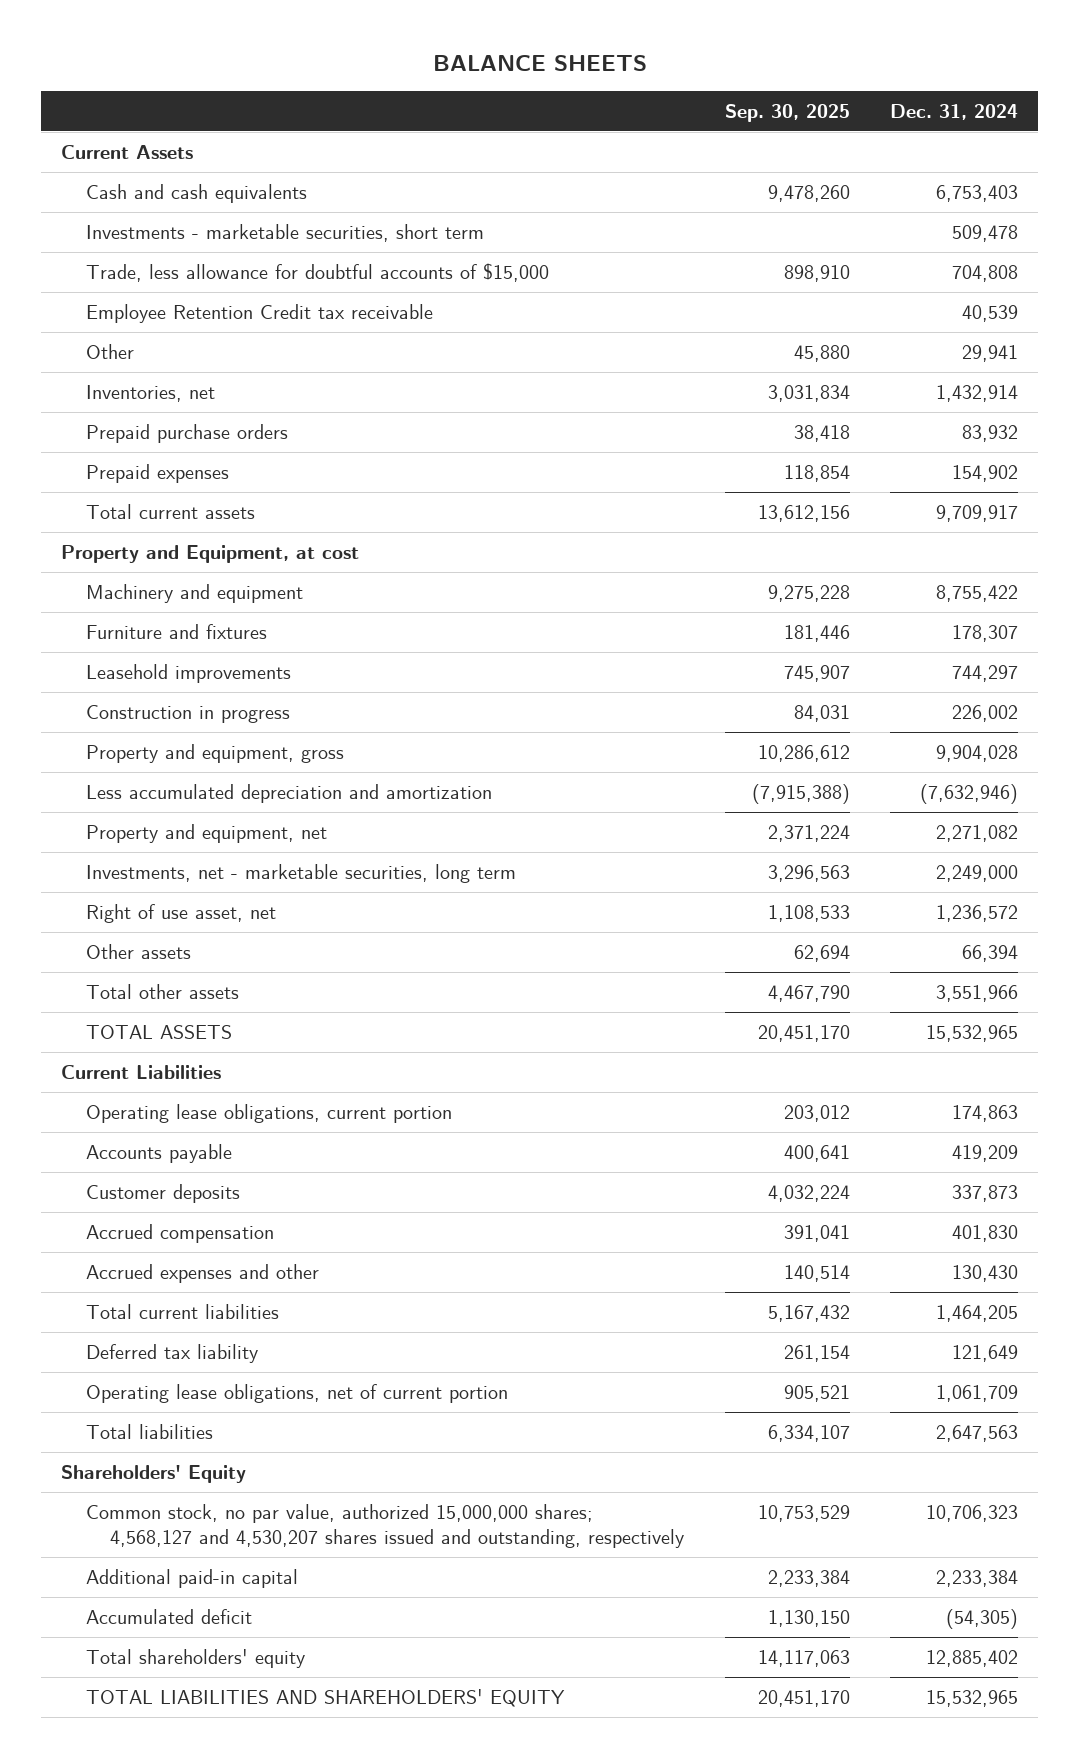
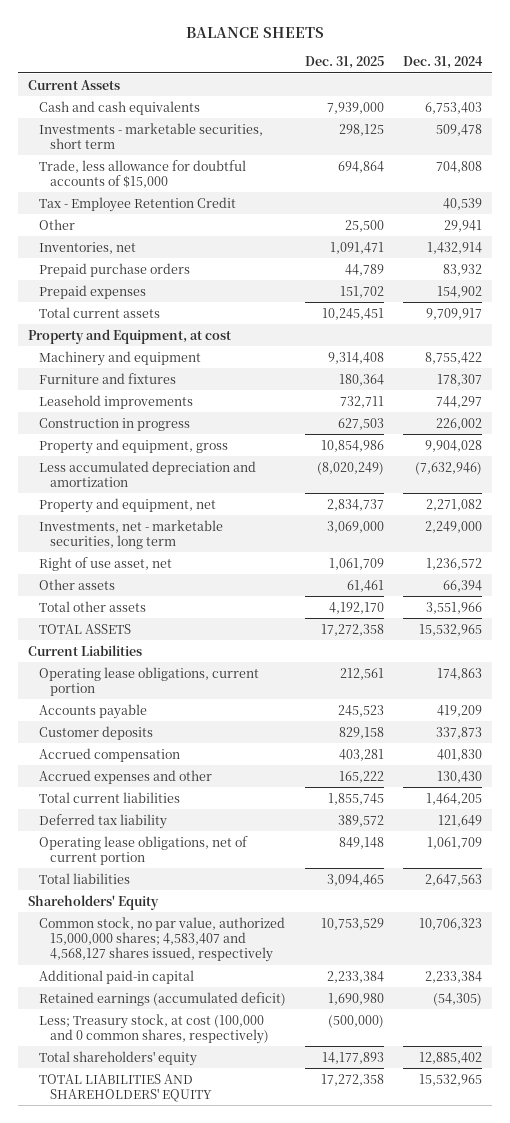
- | Sep. 30, 2025 | Dec. 31, 2024
+ | Dec. 31, 2025 | Dec. 31, 2024
- Employee Retention Credit tax receivable | | 40,539
+ Tax - Employee Retention Credit | | 40,539
- Common stock, no par value, authorized 15,000,000 shares; 4,568,127 and 4,530,207 shares issued and outstanding, respectively | 10,753,529 | 10,706,323
+ Common stock, no par value, authorized 15,000,000 shares; 4,583,407 and 4,568,127 shares issued, respectively | 10,753,529 | 10,706,323
- Accumulated deficit | 1,130,150 | (54,305)
+ Retained earnings (accumulated deficit) | 1,690,980 | (54,305)
+ Less; Treasury stock, at cost (100,000 and 0 common shares, respectively) | (500,000) |

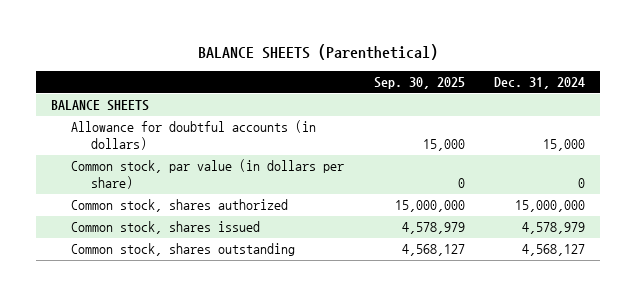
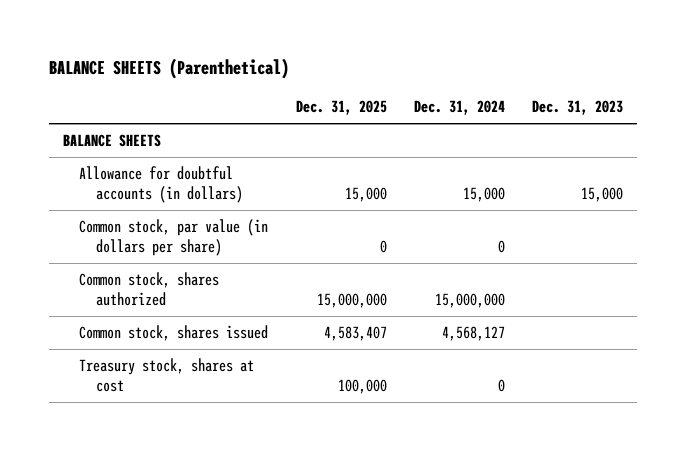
- | Sep. 30, 2025 | Dec. 31, 2024
+ | Dec. 31, 2025 | Dec. 31, 2024 | Dec. 31, 2023
- Common stock, shares issued | 4,578,979 | 4,578,979
- Common stock, shares outstanding | 4,568,127 | 4,568,127
+ Common stock, shares issued | 4,583,407 | 4,568,127 |
+ Treasury stock, shares at cost | 100,000 | 0 |

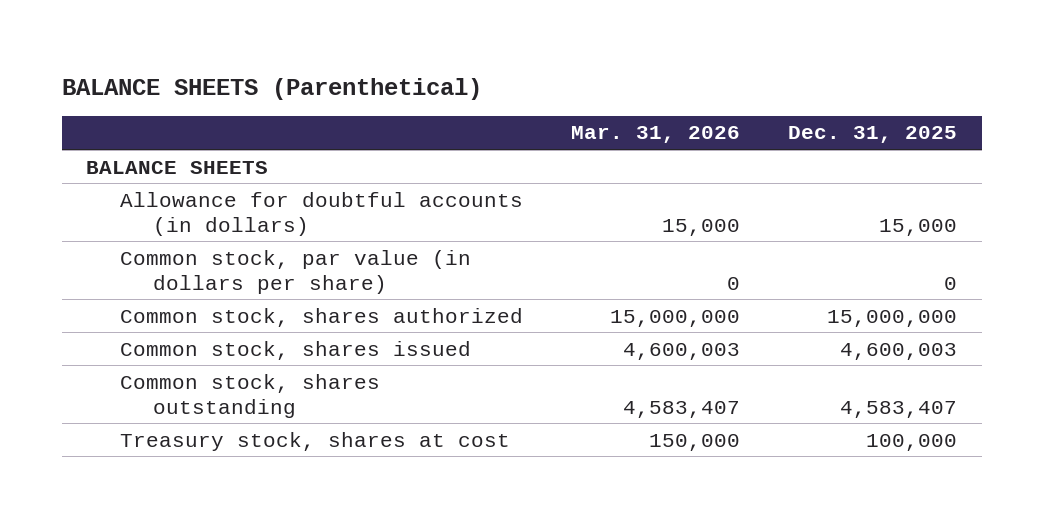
- | Dec. 31, 2025 | Dec. 31, 2024 | Dec. 31, 2023
+ | Mar. 31, 2026 | Dec. 31, 2025
- Common stock, shares issued | 4,583,407 | 4,568,127 |
+ Common stock, shares issued | 4,600,003 | 4,600,003
+ Common stock, shares outstanding | 4,583,407 | 4,583,407

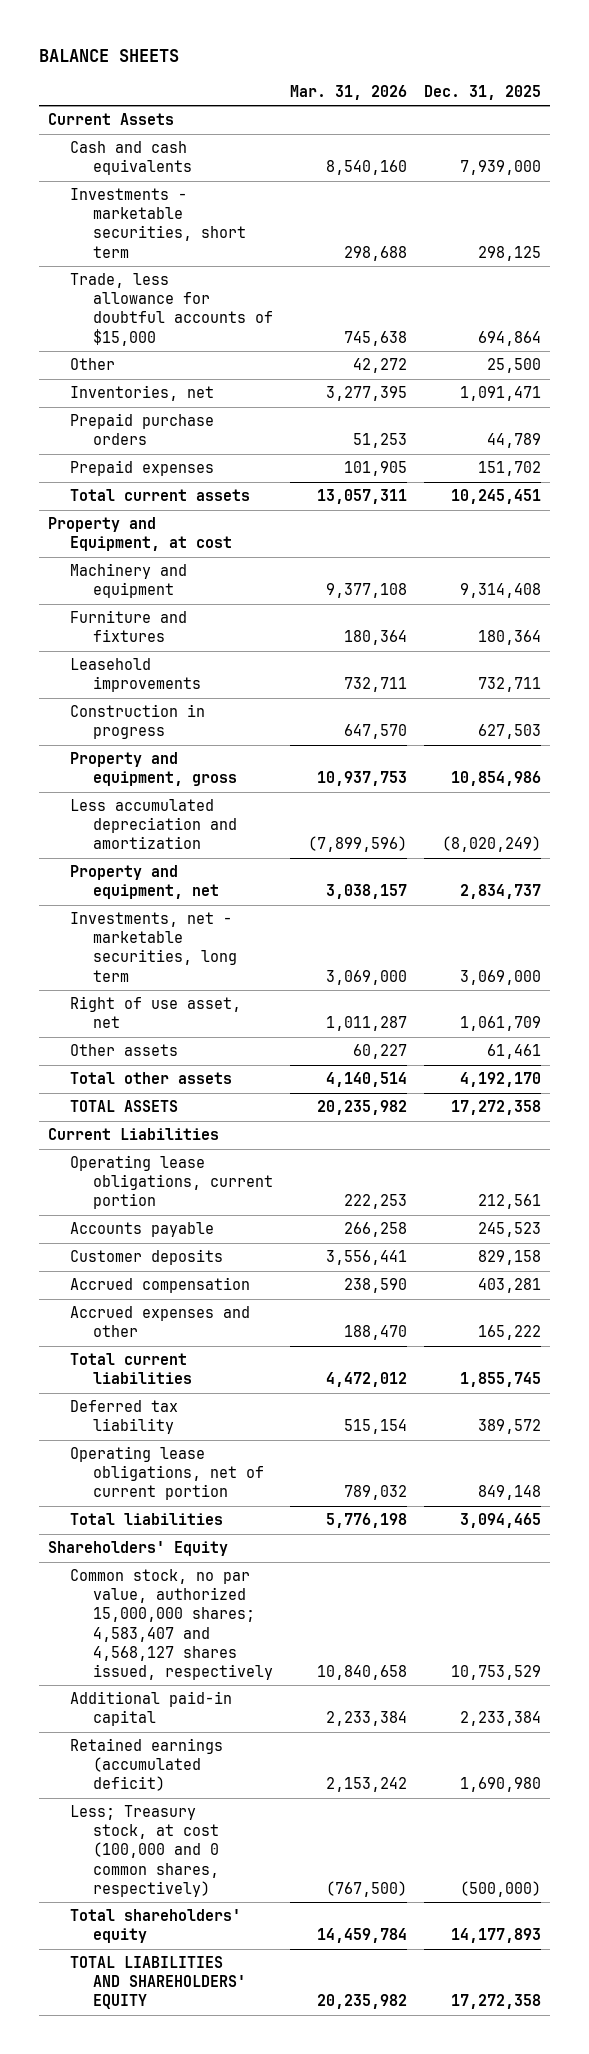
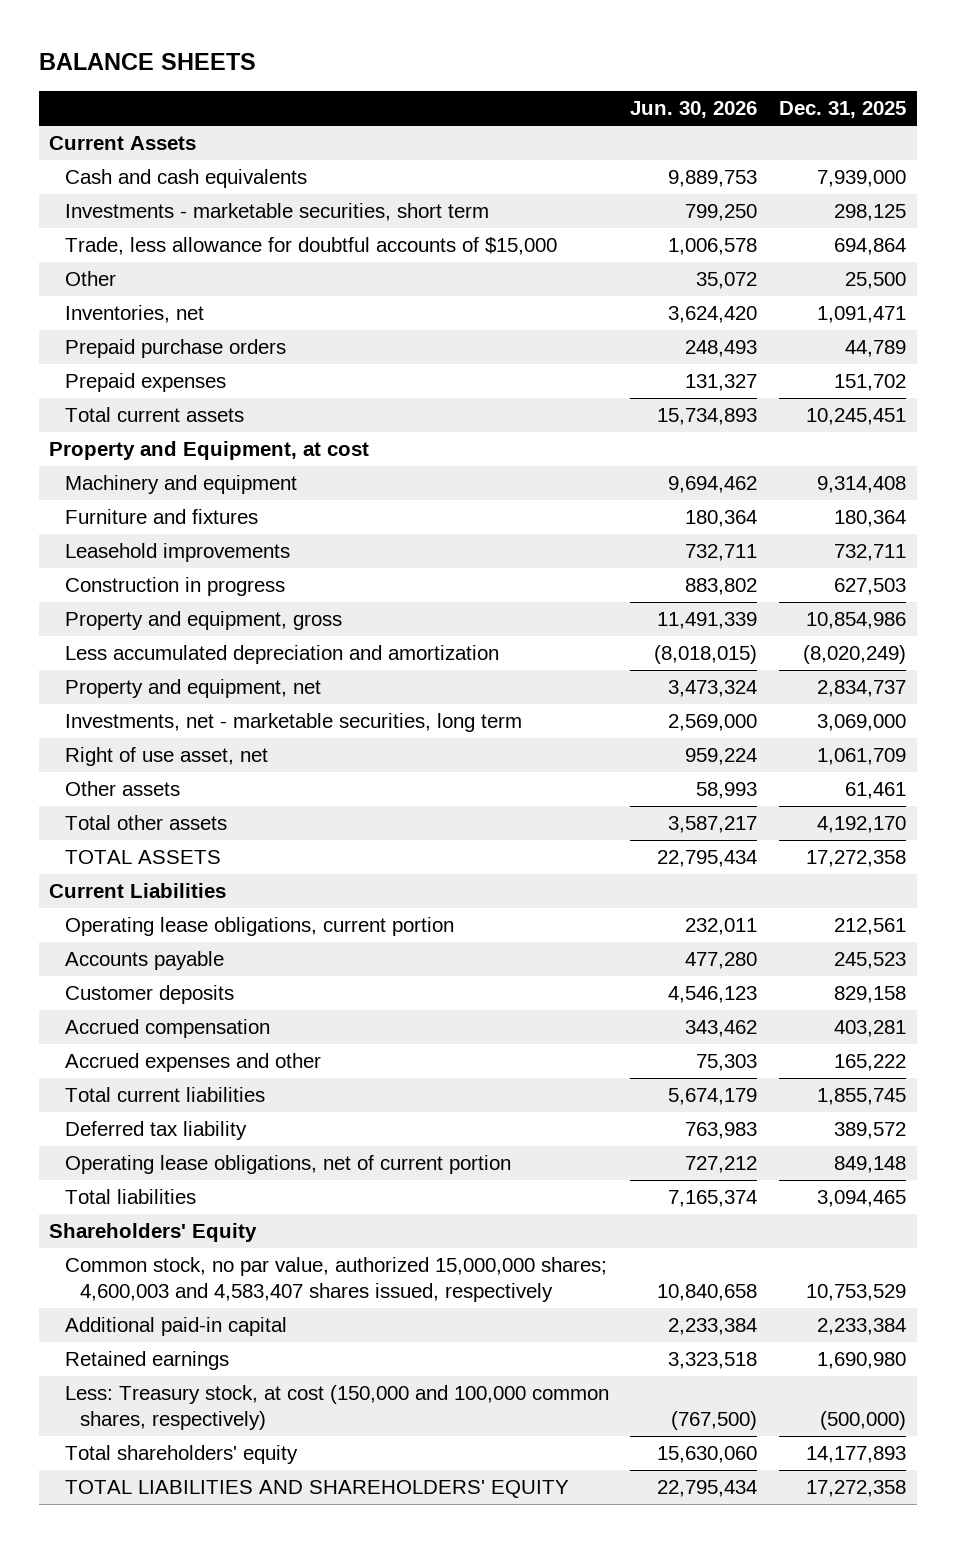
- | Mar. 31, 2026 | Dec. 31, 2025
+ | Jun. 30, 2026 | Dec. 31, 2025
- Common stock, no par value, authorized 15,000,000 shares; 4,583,407 and 4,568,127 shares issued, respectively | 10,840,658 | 10,753,529
+ Common stock, no par value, authorized 15,000,000 shares; 4,600,003 and 4,583,407 shares issued, respectively | 10,840,658 | 10,753,529
- Retained earnings (accumulated deficit) | 2,153,242 | 1,690,980
- Less; Treasury stock, at cost (100,000 and 0 common shares, respectively) | (767,500) | (500,000)
+ Retained earnings | 3,323,518 | 1,690,980
+ Less: Treasury stock, at cost (150,000 and 100,000 common shares, respectively) | (767,500) | (500,000)

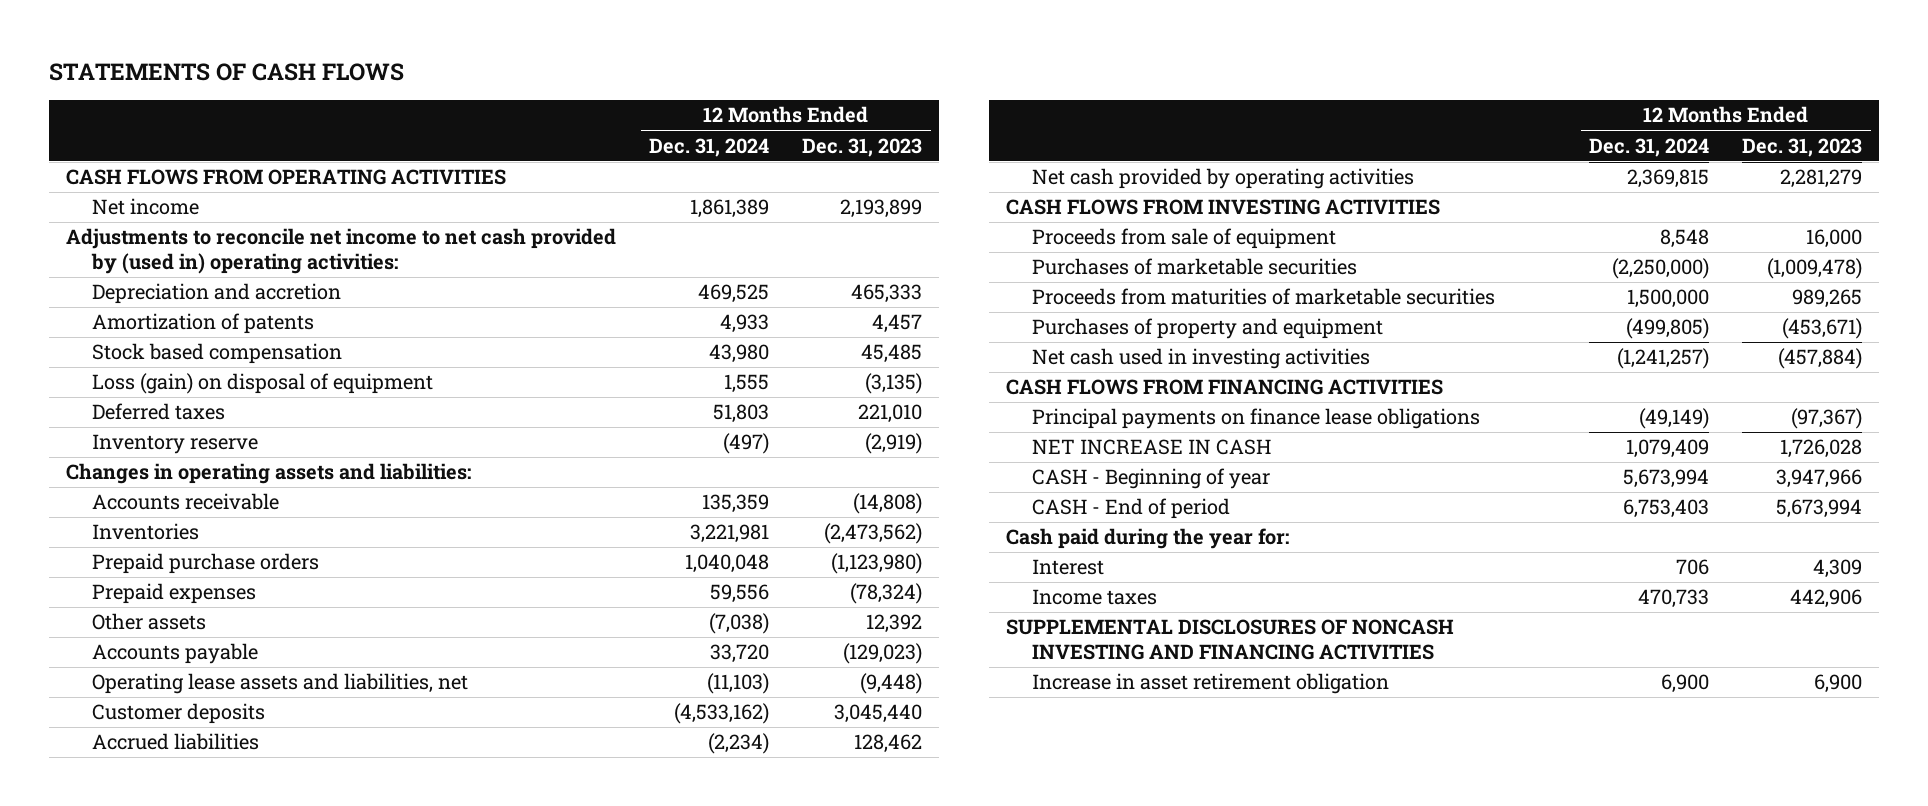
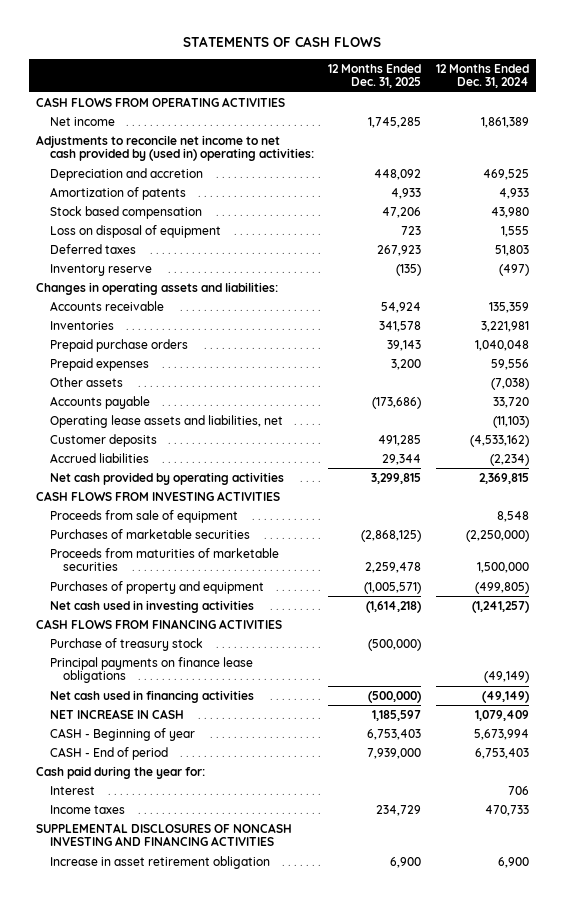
- | 12 Months Ended Dec. 31, 2024 | 12 Months Ended Dec. 31, 2023
+ | 12 Months Ended Dec. 31, 2025 | 12 Months Ended Dec. 31, 2024
- Loss (gain) on disposal of equipment | 1,555 | (3,135)
+ Loss on disposal of equipment | 723 | 1,555
+ Purchase of treasury stock | (500,000) |
+ Net cash used in financing activities | (500,000) | (49,149)

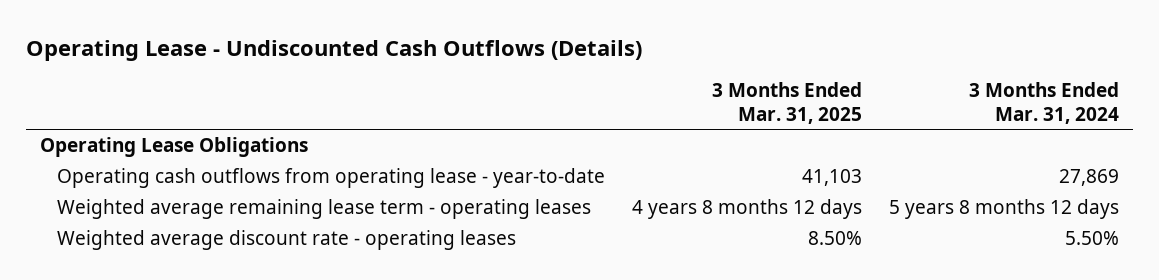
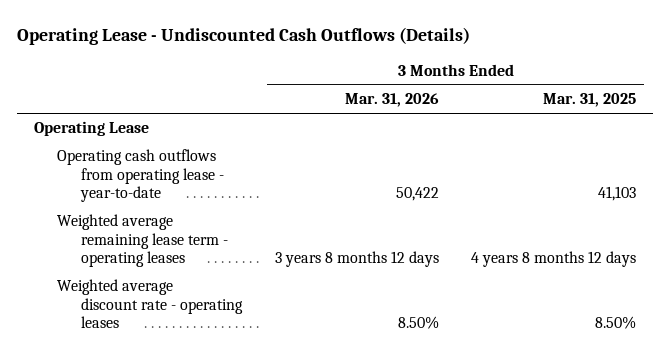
- | 3 Months Ended Mar. 31, 2025 | 3 Months Ended Mar. 31, 2024
+ | 3 Months Ended Mar. 31, 2026 | 3 Months Ended Mar. 31, 2025
- Operating Lease Obligations
+ Operating Lease

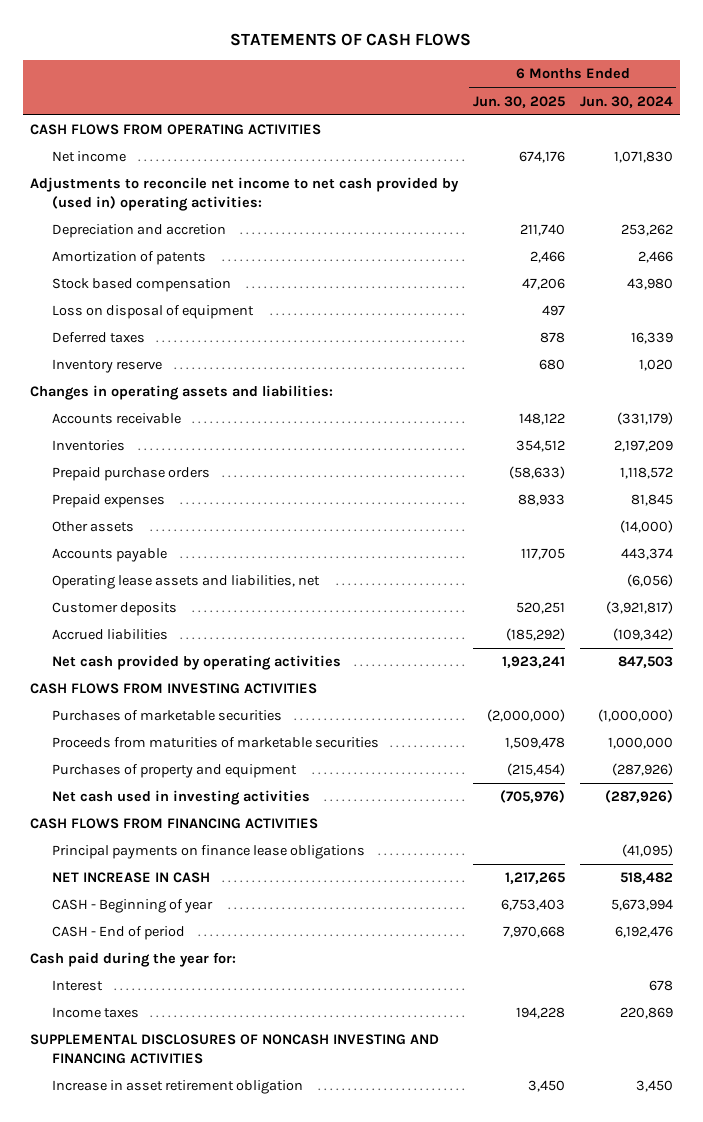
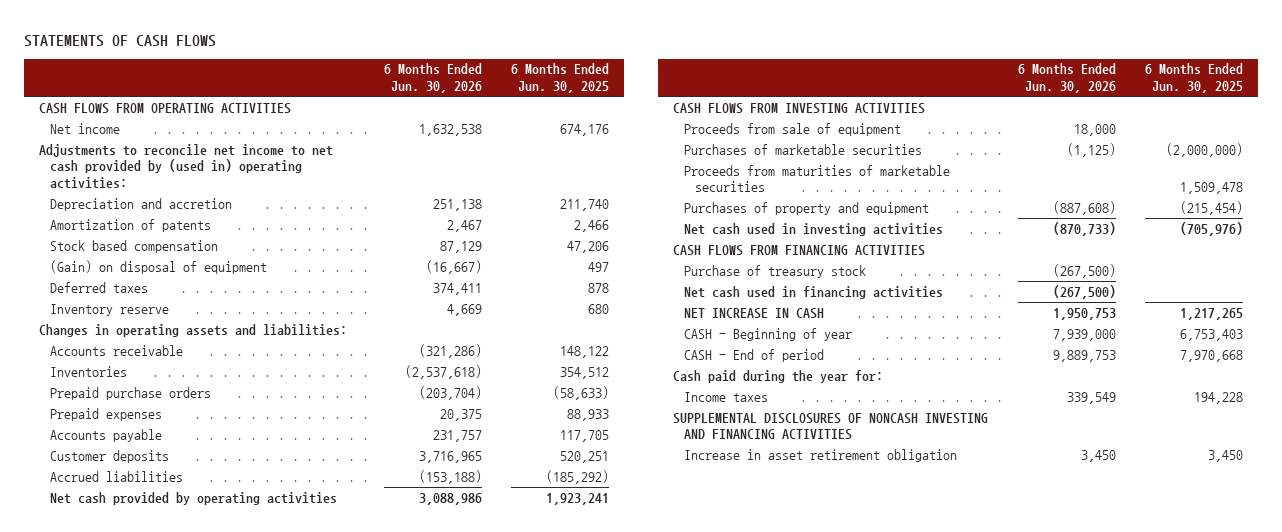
- | 6 Months Ended Jun. 30, 2025 | 6 Months Ended Jun. 30, 2024
+ | 6 Months Ended Jun. 30, 2026 | 6 Months Ended Jun. 30, 2025
- Loss on disposal of equipment | 497 |
+ (Gain) on disposal of equipment | (16,667) | 497
- Other assets | | (14,000)
- Operating lease assets and liabilities, net | | (6,056)
+ Proceeds from sale of equipment | 18,000 |
- Principal payments on finance lease obligations | | (41,095)
+ Purchase of treasury stock | (267,500) |
+ Net cash used in financing activities | (267,500) |
- Interest | | 678

